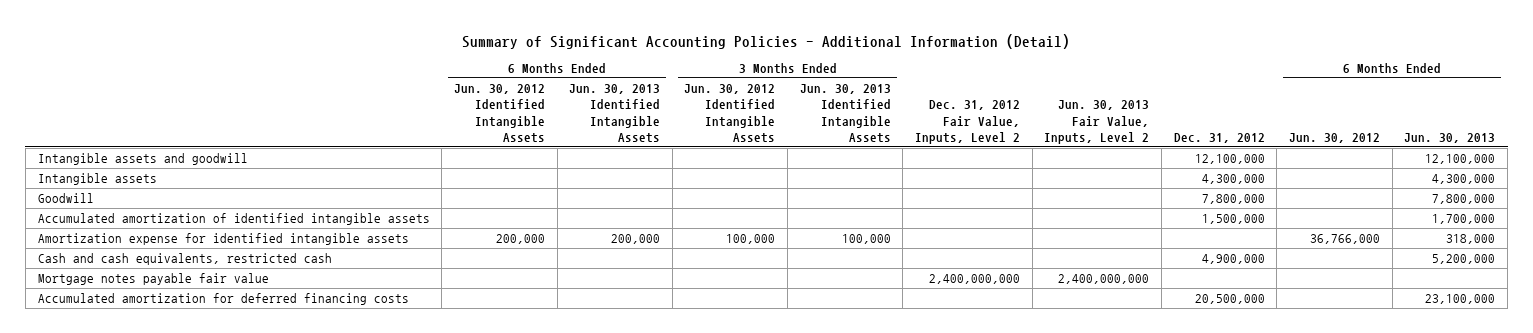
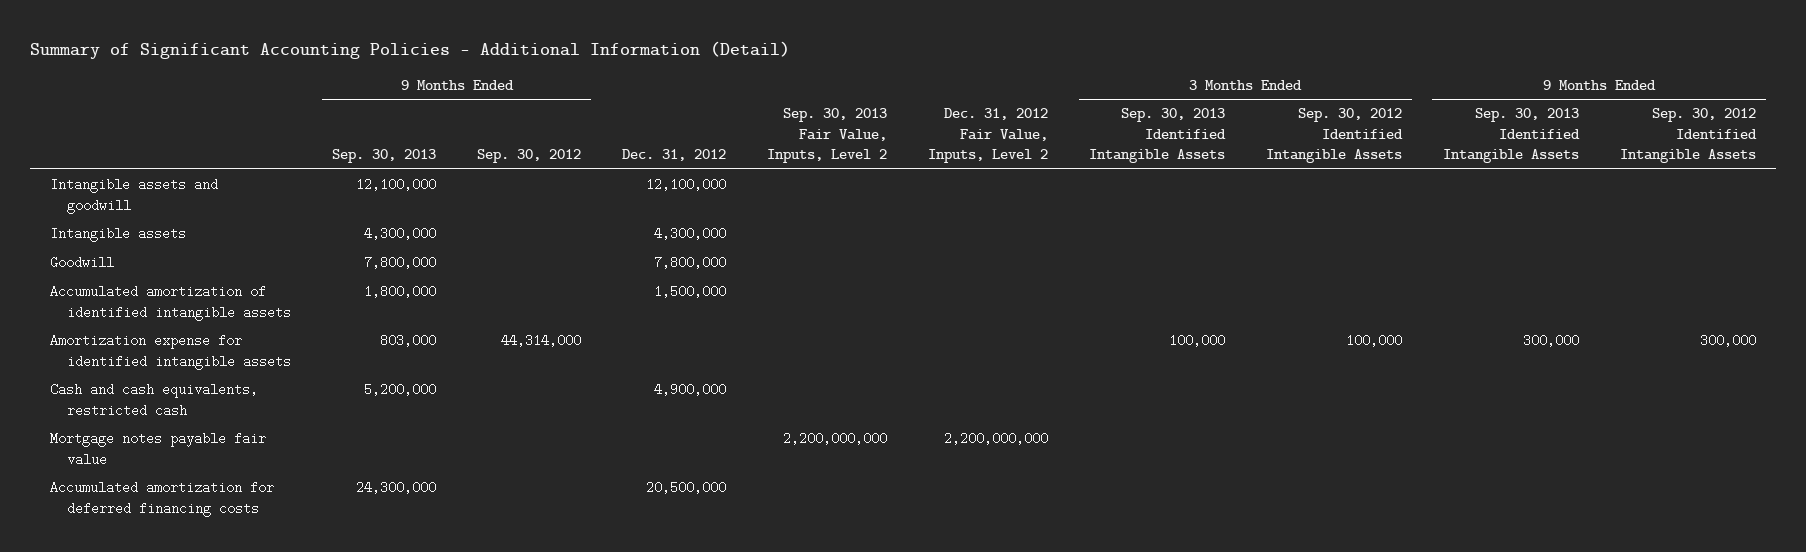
- | 6 Months Ended Jun. 30, 2012 Identified Intangible Assets | 6 Months Ended Jun. 30, 2013 Identified Intangible Assets | 3 Months Ended Jun. 30, 2012 Identified Intangible Assets | 3 Months Ended Jun. 30, 2013 Identified Intangible Assets | Dec. 31, 2012 Fair Value, Inputs, Level 2 | Jun. 30, 2013 Fair Value, Inputs, Level 2 | Dec. 31, 2012 | 6 Months Ended Jun. 30, 2012 | 6 Months Ended Jun. 30, 2013
+ | 9 Months Ended Sep. 30, 2013 | 9 Months Ended Sep. 30, 2012 | Dec. 31, 2012 | Sep. 30, 2013 Fair Value, Inputs, Level 2 | Dec. 31, 2012 Fair Value, Inputs, Level 2 | 3 Months Ended Sep. 30, 2013 Identified Intangible Assets | 3 Months Ended Sep. 30, 2012 Identified Intangible Assets | 9 Months Ended Sep. 30, 2013 Identified Intangible Assets | 9 Months Ended Sep. 30, 2012 Identified Intangible Assets
- Mortgage notes payable fair value | | | | | 2,400,000,000 | 2,400,000,000 | | |
+ Mortgage notes payable fair value | | | | 2,200,000,000 | 2,200,000,000 | | | |

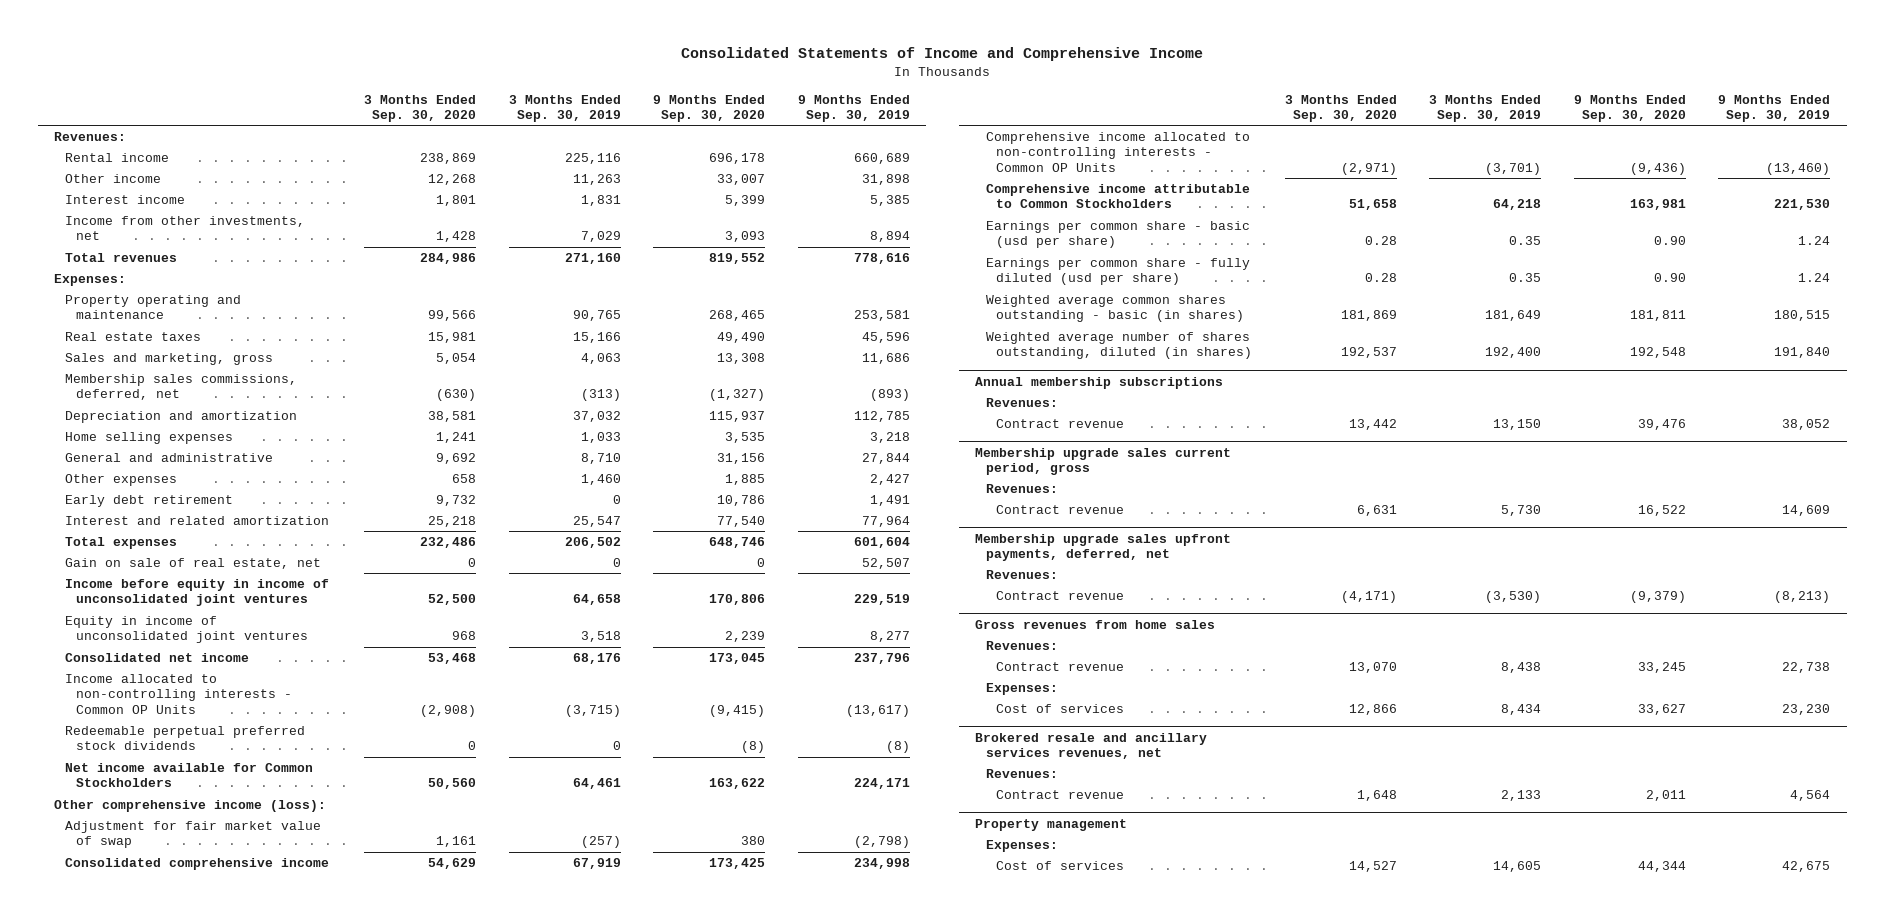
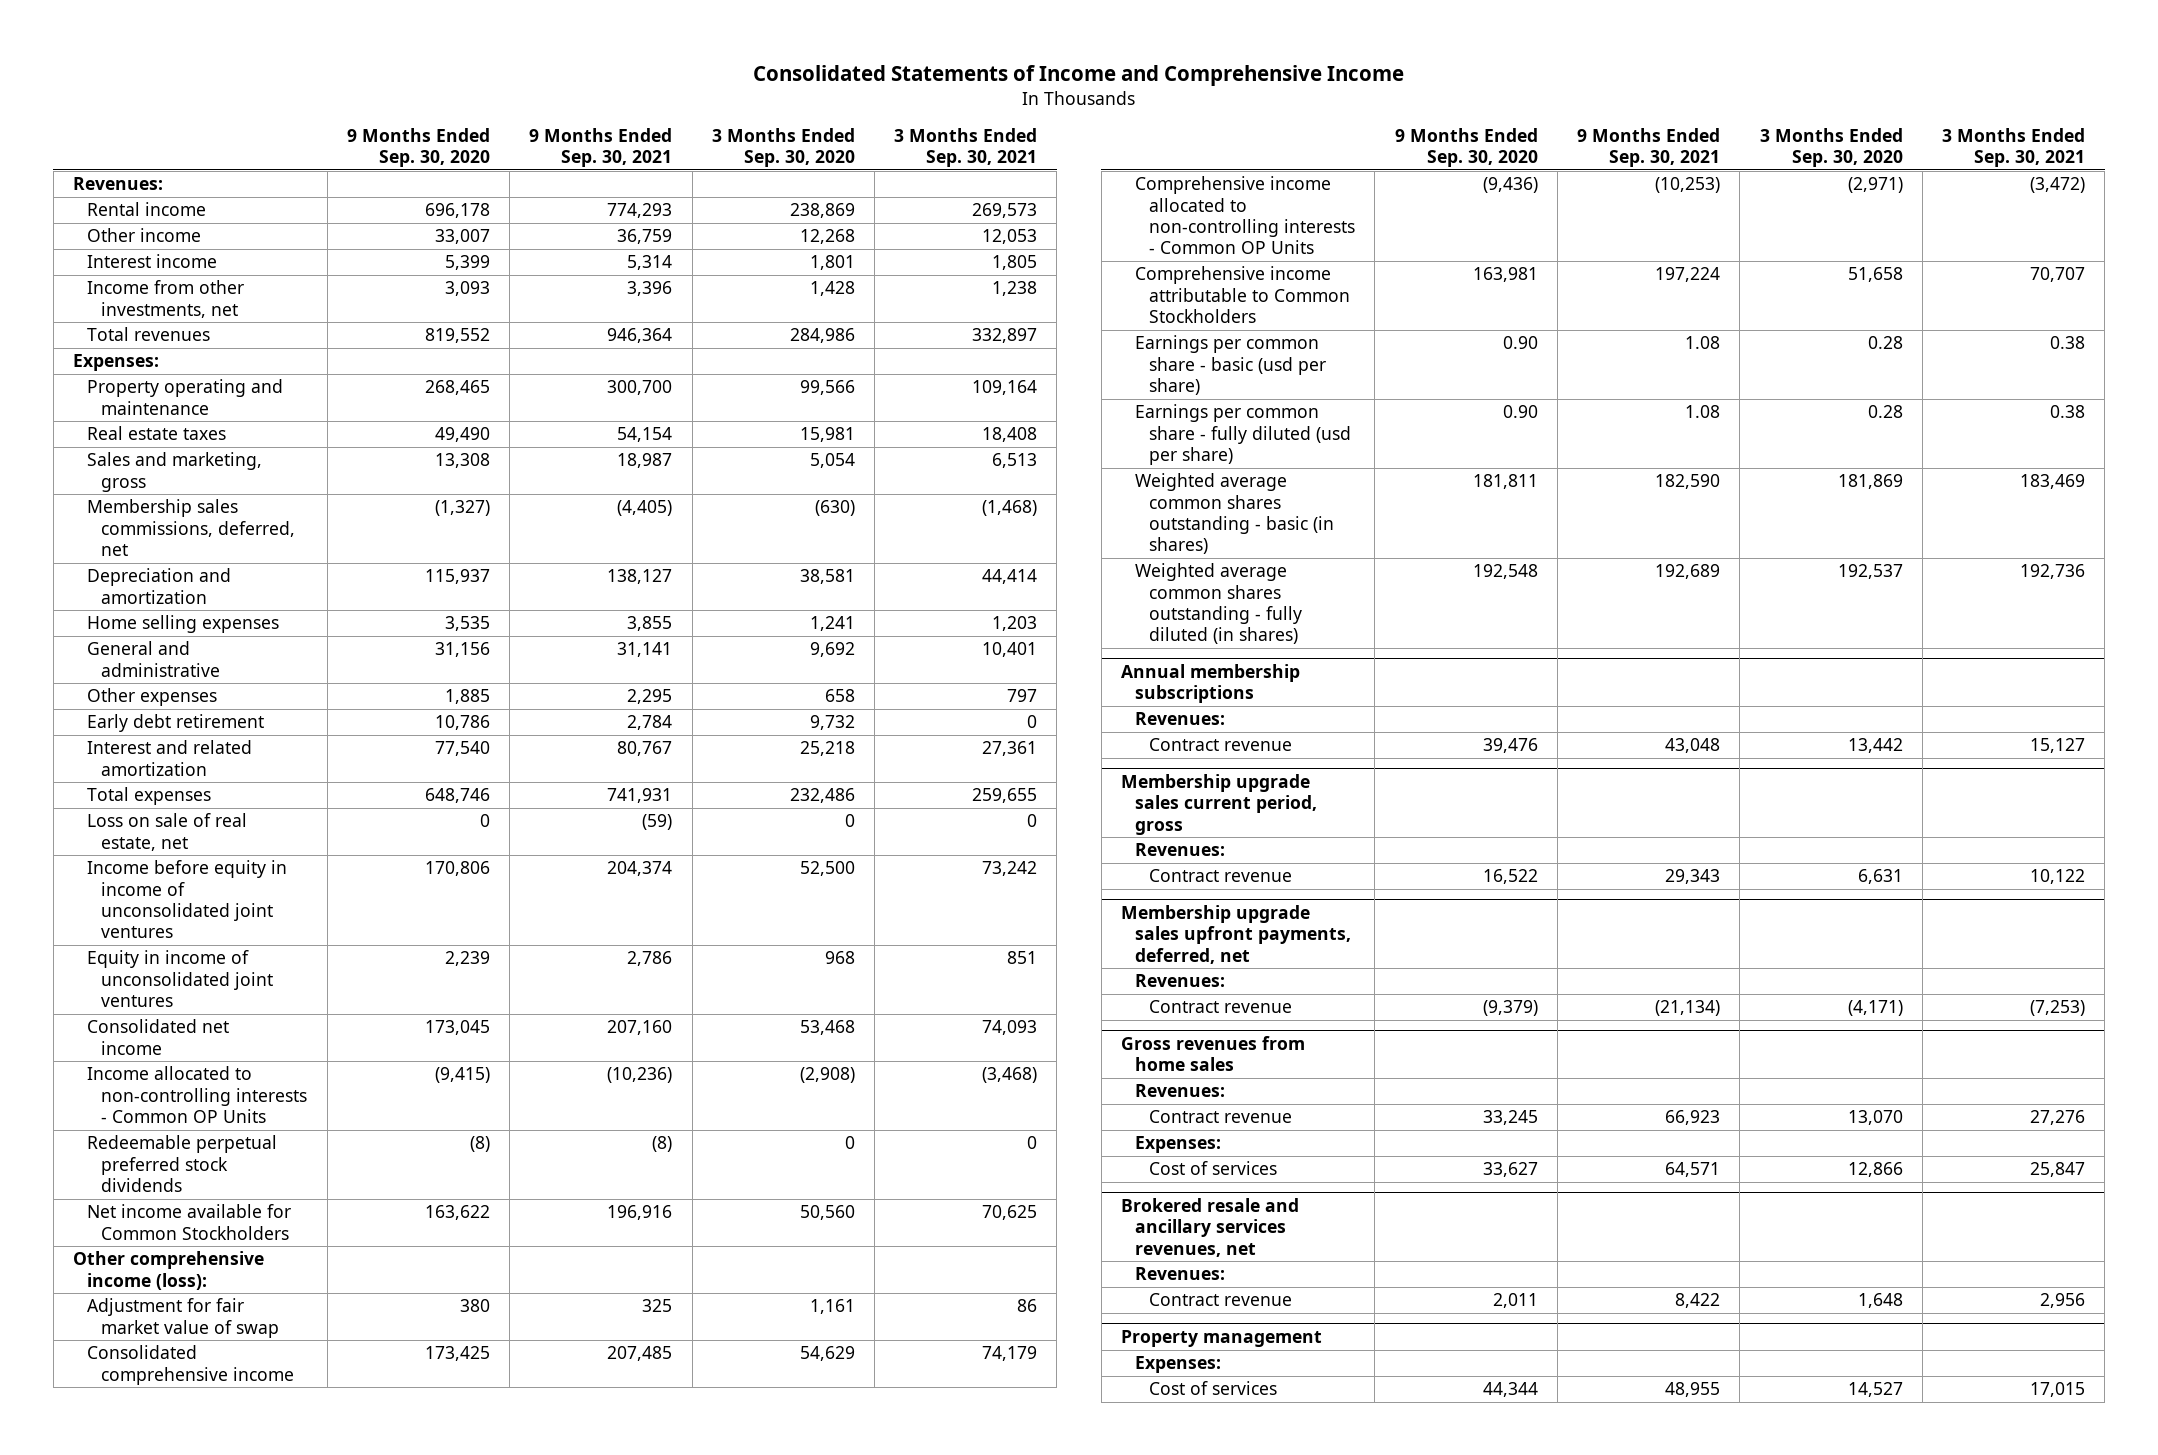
- | 3 Months Ended Sep. 30, 2020 | 3 Months Ended Sep. 30, 2019 | 9 Months Ended Sep. 30, 2020 | 9 Months Ended Sep. 30, 2019
+ | 9 Months Ended Sep. 30, 2020 | 9 Months Ended Sep. 30, 2021 | 3 Months Ended Sep. 30, 2020 | 3 Months Ended Sep. 30, 2021
- Gain on sale of real estate, net | 0 | 0 | 0 | 52,507
+ Loss on sale of real estate, net | 0 | (59) | 0 | 0
- Weighted average number of shares outstanding, diluted (in shares) | 192,537 | 192,400 | 192,548 | 191,840
+ Weighted average common shares outstanding - fully diluted (in shares) | 192,548 | 192,689 | 192,537 | 192,736

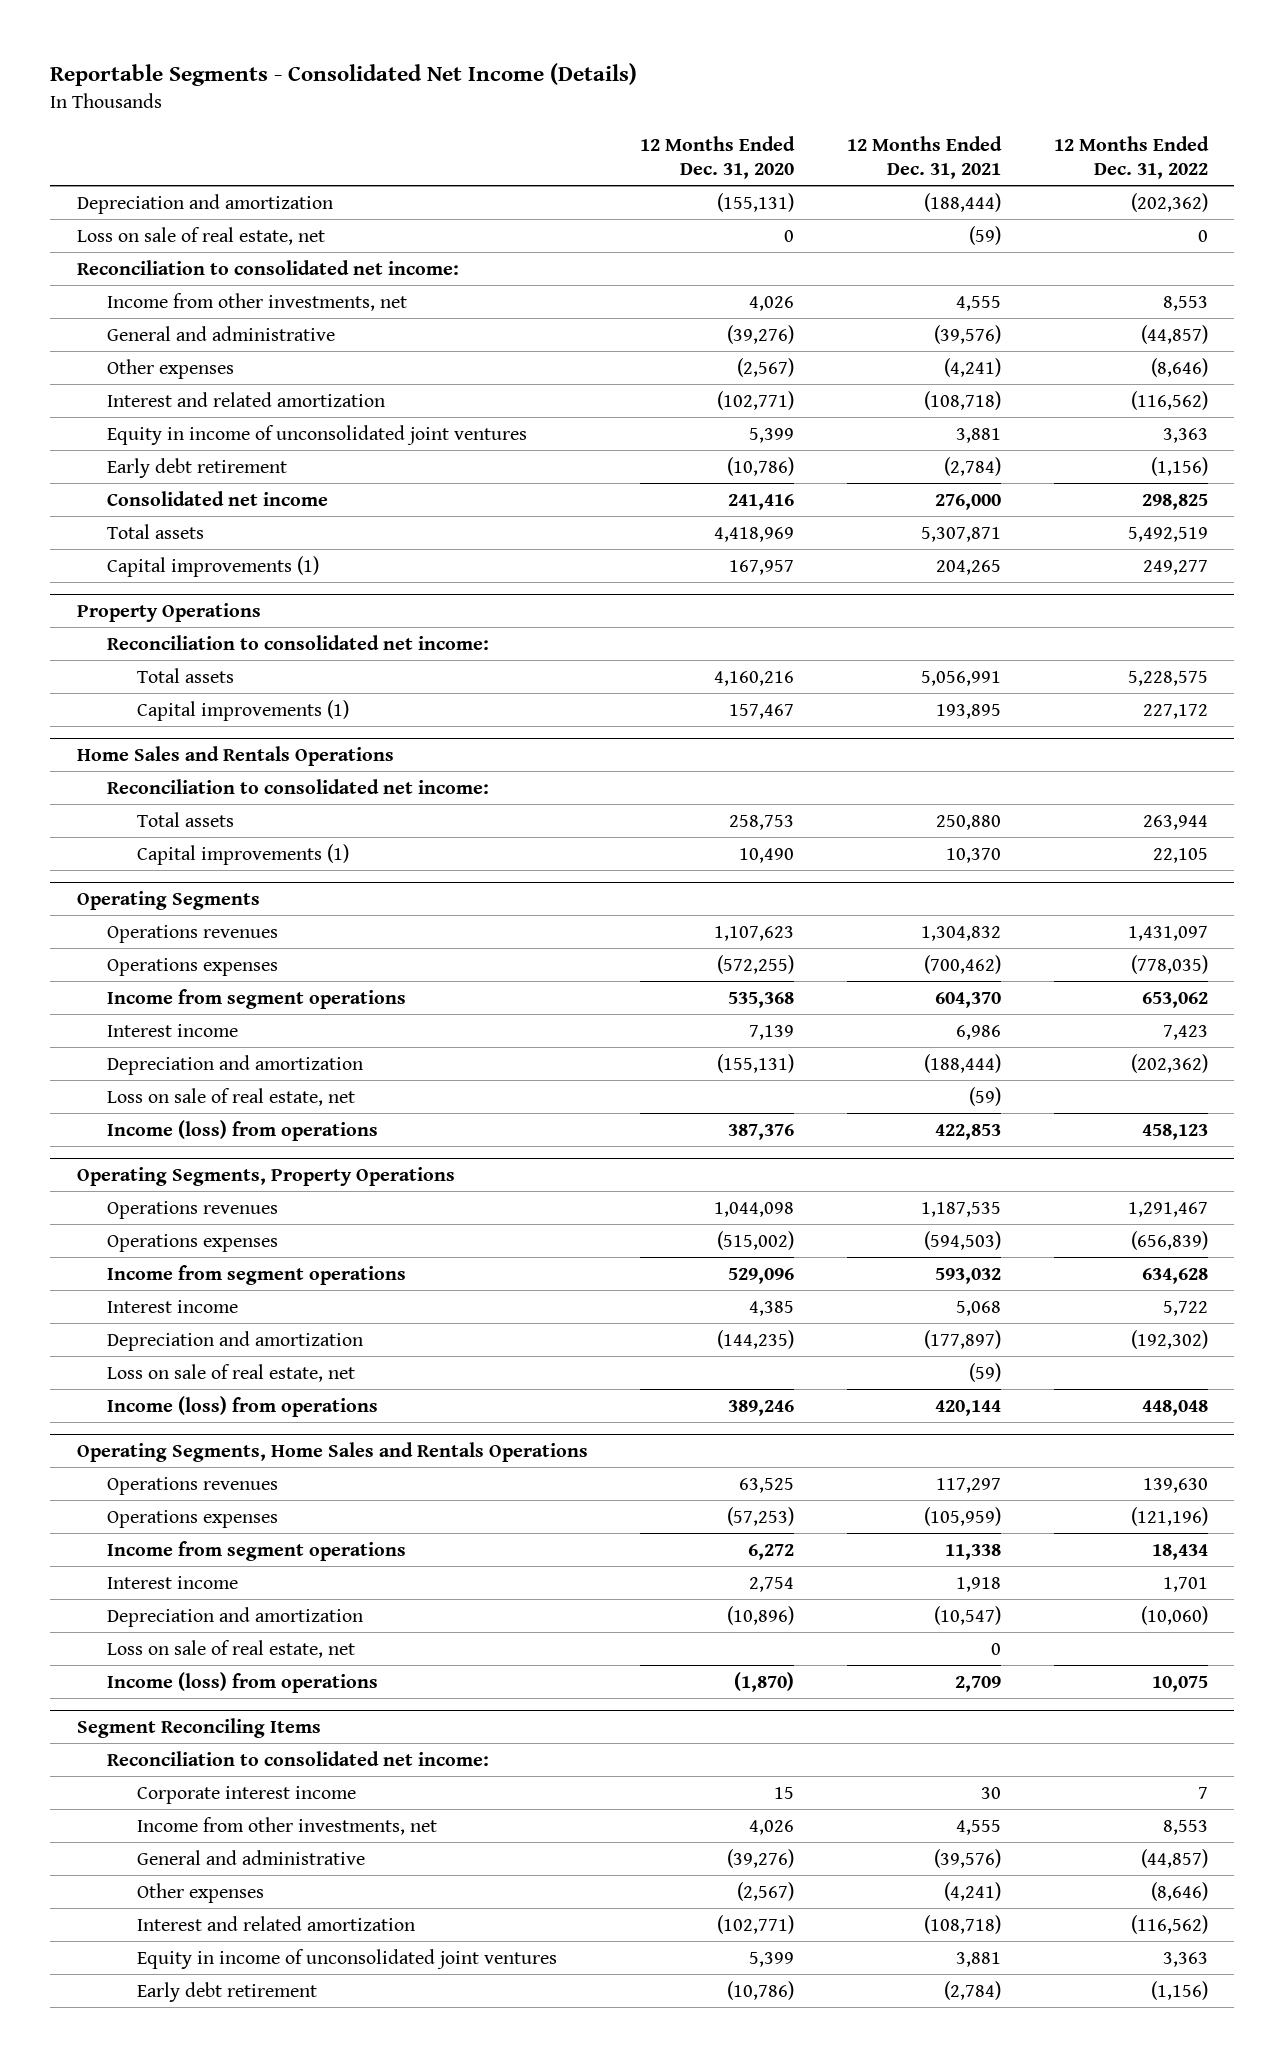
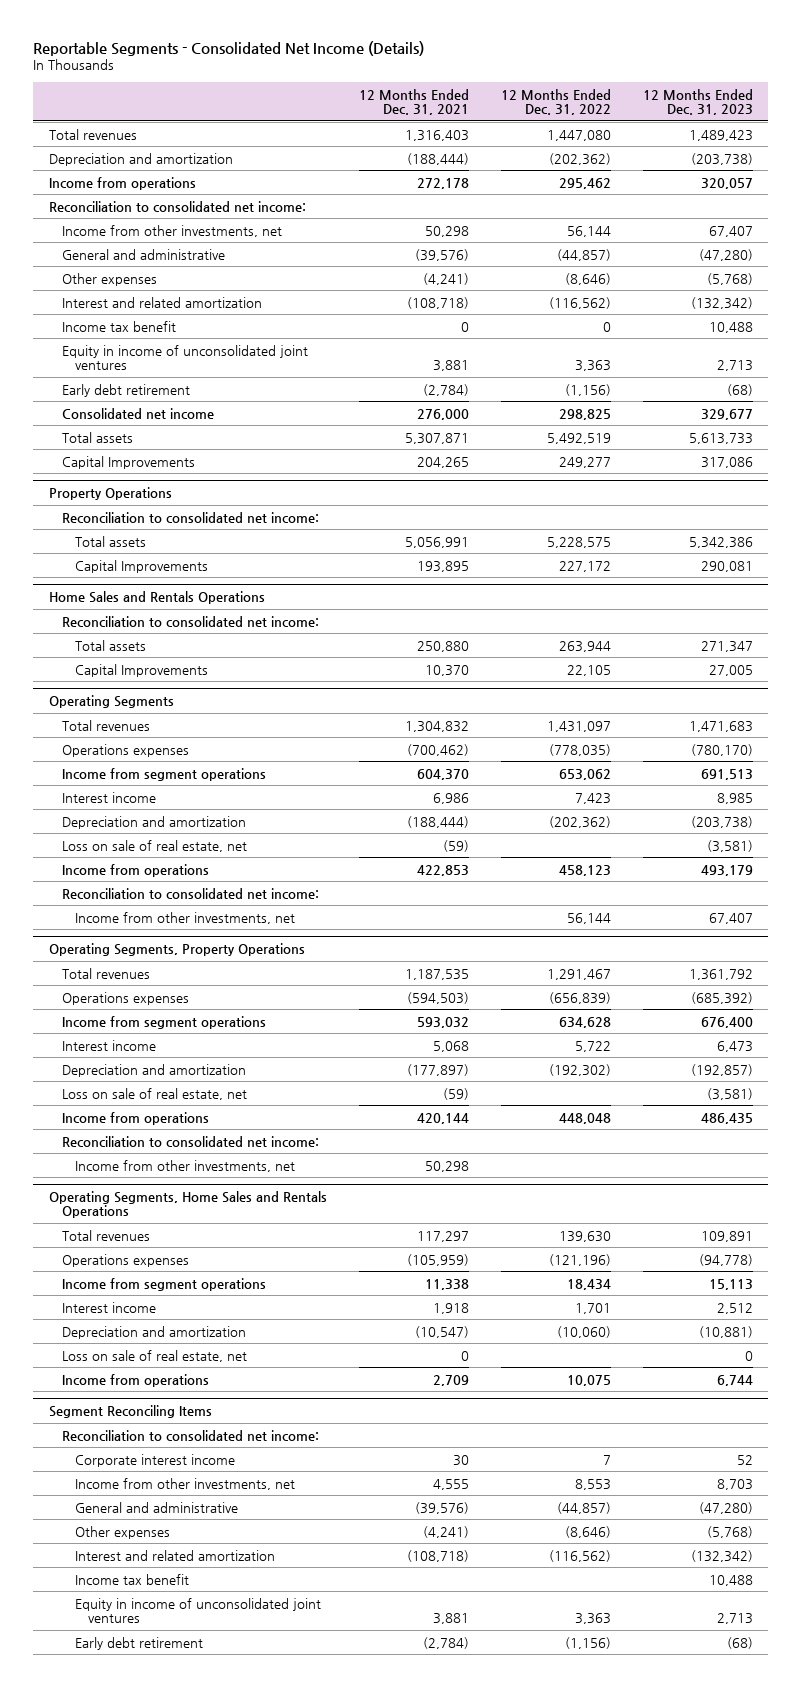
- | 12 Months Ended Dec. 31, 2020 | 12 Months Ended Dec. 31, 2021 | 12 Months Ended Dec. 31, 2022
+ | 12 Months Ended Dec. 31, 2021 | 12 Months Ended Dec. 31, 2022 | 12 Months Ended Dec. 31, 2023
+ Total revenues | 1,316,403 | 1,447,080 | 1,489,423
- Loss on sale of real estate, net | 0 | (59) | 0
+ Income from operations | 272,178 | 295,462 | 320,057
- Income from other investments, net | 4,026 | 4,555 | 8,553
+ Income from other investments, net | 50,298 | 56,144 | 67,407
+ Income tax benefit | 0 | 0 | 10,488
- Capital improvements (1) | 167,957 | 204,265 | 249,277
+ Capital Improvements | 204,265 | 249,277 | 317,086
@ Property Operations
- Capital improvements (1) | 157,467 | 193,895 | 227,172
+ Capital Improvements | 193,895 | 227,172 | 290,081
@ Home Sales and Rentals Operations
- Capital improvements (1) | 10,490 | 10,370 | 22,105
+ Capital Improvements | 10,370 | 22,105 | 27,005
@ Operating Segments
- Operations revenues | 1,107,623 | 1,304,832 | 1,431,097
+ Total revenues | 1,304,832 | 1,431,097 | 1,471,683
- Income (loss) from operations | 387,376 | 422,853 | 458,123
+ Income from operations | 422,853 | 458,123 | 493,179
+ Reconciliation to consolidated net income:
+ Income from other investments, net | | 56,144 | 67,407
@ Operating Segments, Property Operations
- Operations revenues | 1,044,098 | 1,187,535 | 1,291,467
+ Total revenues | 1,187,535 | 1,291,467 | 1,361,792
- Income (loss) from operations | 389,246 | 420,144 | 448,048
+ Income from operations | 420,144 | 448,048 | 486,435
+ Reconciliation to consolidated net income:
+ Income from other investments, net | 50,298 | |
@ Operating Segments, Home Sales and Rentals Operations
- Operations revenues | 63,525 | 117,297 | 139,630
+ Total revenues | 117,297 | 139,630 | 109,891
- Income (loss) from operations | (1,870) | 2,709 | 10,075
+ Income from operations | 2,709 | 10,075 | 6,744
@ Segment Reconciling Items
+ Income tax benefit | | | 10,488

